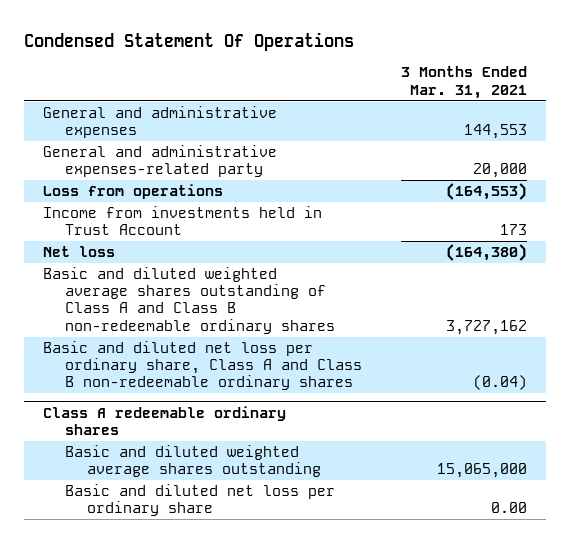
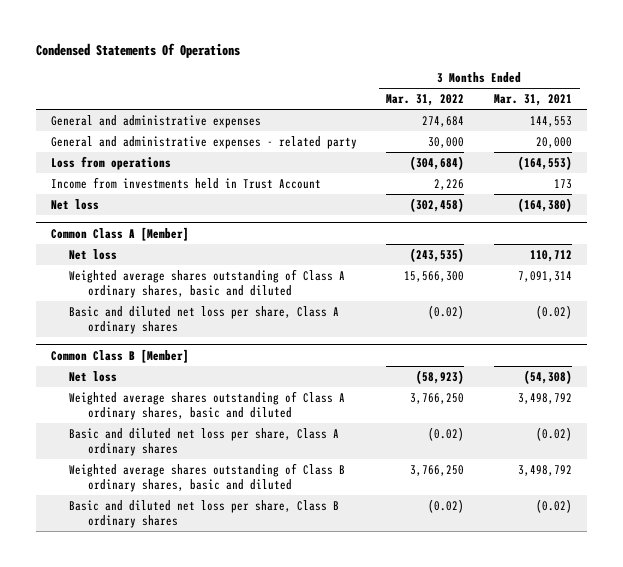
- Condensed Statement Of Operations
+ Condensed Statements Of Operations
- | 3 Months Ended Mar. 31, 2021
+ | 3 Months Ended Mar. 31, 2022 | 3 Months Ended Mar. 31, 2021
- General and administrative expenses-related party | 20,000
+ General and administrative expenses - related party | 30,000 | 20,000
- Basic and diluted weighted average shares outstanding of Class A and Class B non-redeemable ordinary shares | 3,727,162
- Basic and diluted net loss per ordinary share, Class A and Class B non-redeemable ordinary shares | (0.04)
- Class A redeemable ordinary shares
- Basic and diluted weighted average shares outstanding | 15,065,000
- Basic and diluted net loss per ordinary share | 0.00
+ Common Class A [Member]
+ Net loss | (243,535) | 110,712
+ Weighted average shares outstanding of Class A ordinary shares, basic and diluted | 15,566,300 | 7,091,314
+ Basic and diluted net loss per share, Class A ordinary shares | (0.02) | (0.02)
+ Common Class B [Member]
+ Net loss | (58,923) | (54,308)
+ Weighted average shares outstanding of Class A ordinary shares, basic and diluted | 3,766,250 | 3,498,792
+ Basic and diluted net loss per share, Class A ordinary shares | (0.02) | (0.02)
+ Weighted average shares outstanding of Class B ordinary shares, basic and diluted | 3,766,250 | 3,498,792
+ Basic and diluted net loss per share, Class B ordinary shares | (0.02) | (0.02)

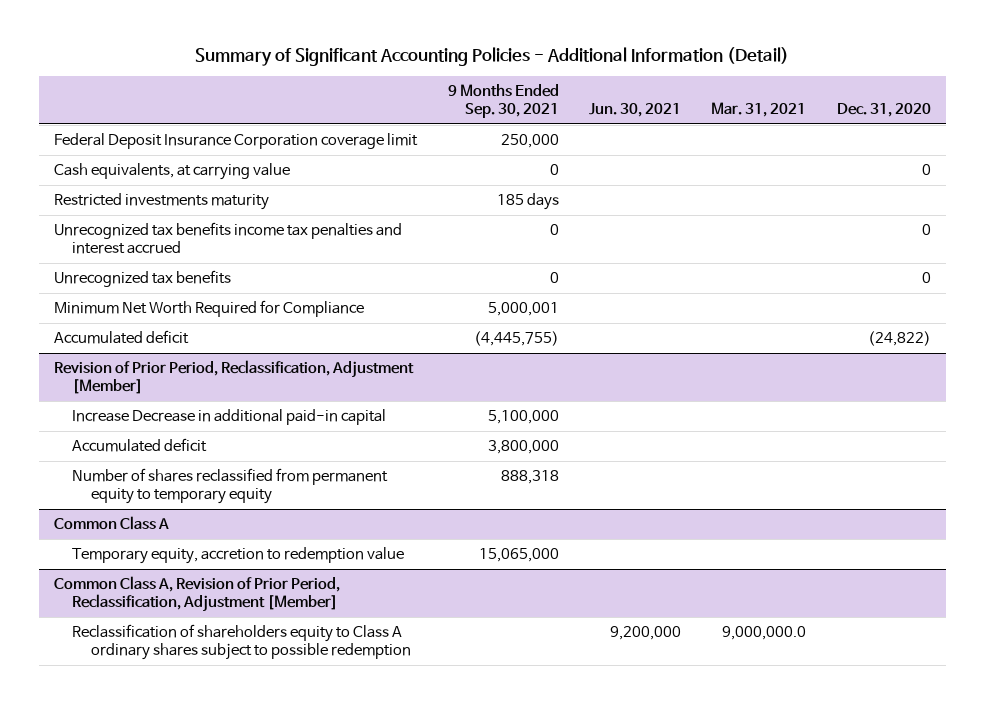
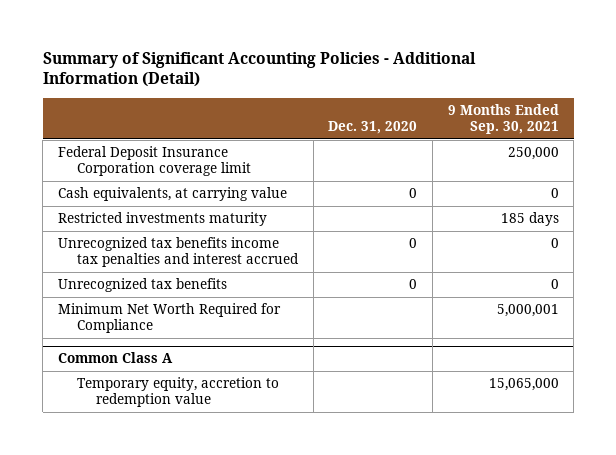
- | 9 Months Ended Sep. 30, 2021 | Jun. 30, 2021 | Mar. 31, 2021 | Dec. 31, 2020
+ | Dec. 31, 2020 | 9 Months Ended Sep. 30, 2021
- Accumulated deficit | (4,445,755) | | | (24,822)
- Revision of Prior Period, Reclassification, Adjustment [Member]
- Increase Decrease in additional paid-in capital | 5,100,000 | | |
- Accumulated deficit | 3,800,000 | | |
- Number of shares reclassified from permanent equity to temporary equity | 888,318 | | |
- Common Class A, Revision of Prior Period, Reclassification, Adjustment [Member]
- Reclassification of shareholders equity to Class A ordinary shares subject to possible redemption | | 9,200,000 | 9,000,000.0 |

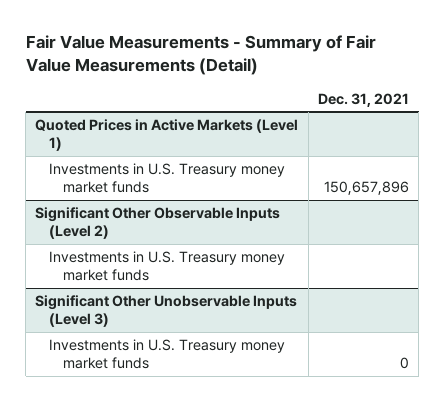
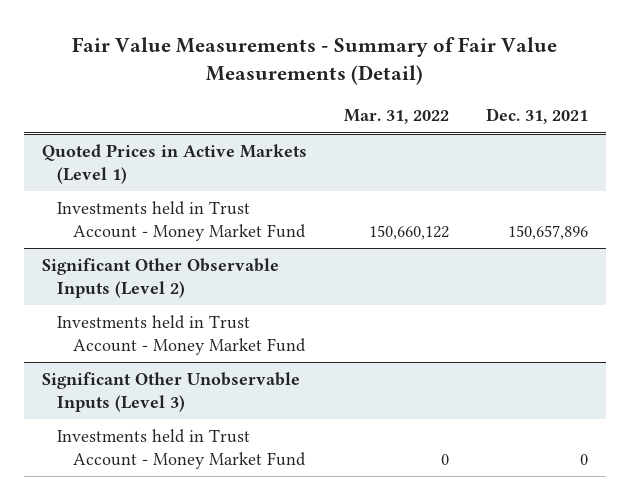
- | Dec. 31, 2021
+ | Mar. 31, 2022 | Dec. 31, 2021
@ Quoted Prices in Active Markets (Level 1)
- Investments in U.S. Treasury money market funds | 150,657,896
+ Investments held in Trust Account - Money Market Fund | 150,660,122 | 150,657,896
@ Significant Other Observable Inputs (Level 2)
- Investments in U.S. Treasury money market funds
+ Investments held in Trust Account - Money Market Fund
@ Significant Other Unobservable Inputs (Level 3)
- Investments in U.S. Treasury money market funds | 0
+ Investments held in Trust Account - Money Market Fund | 0 | 0

